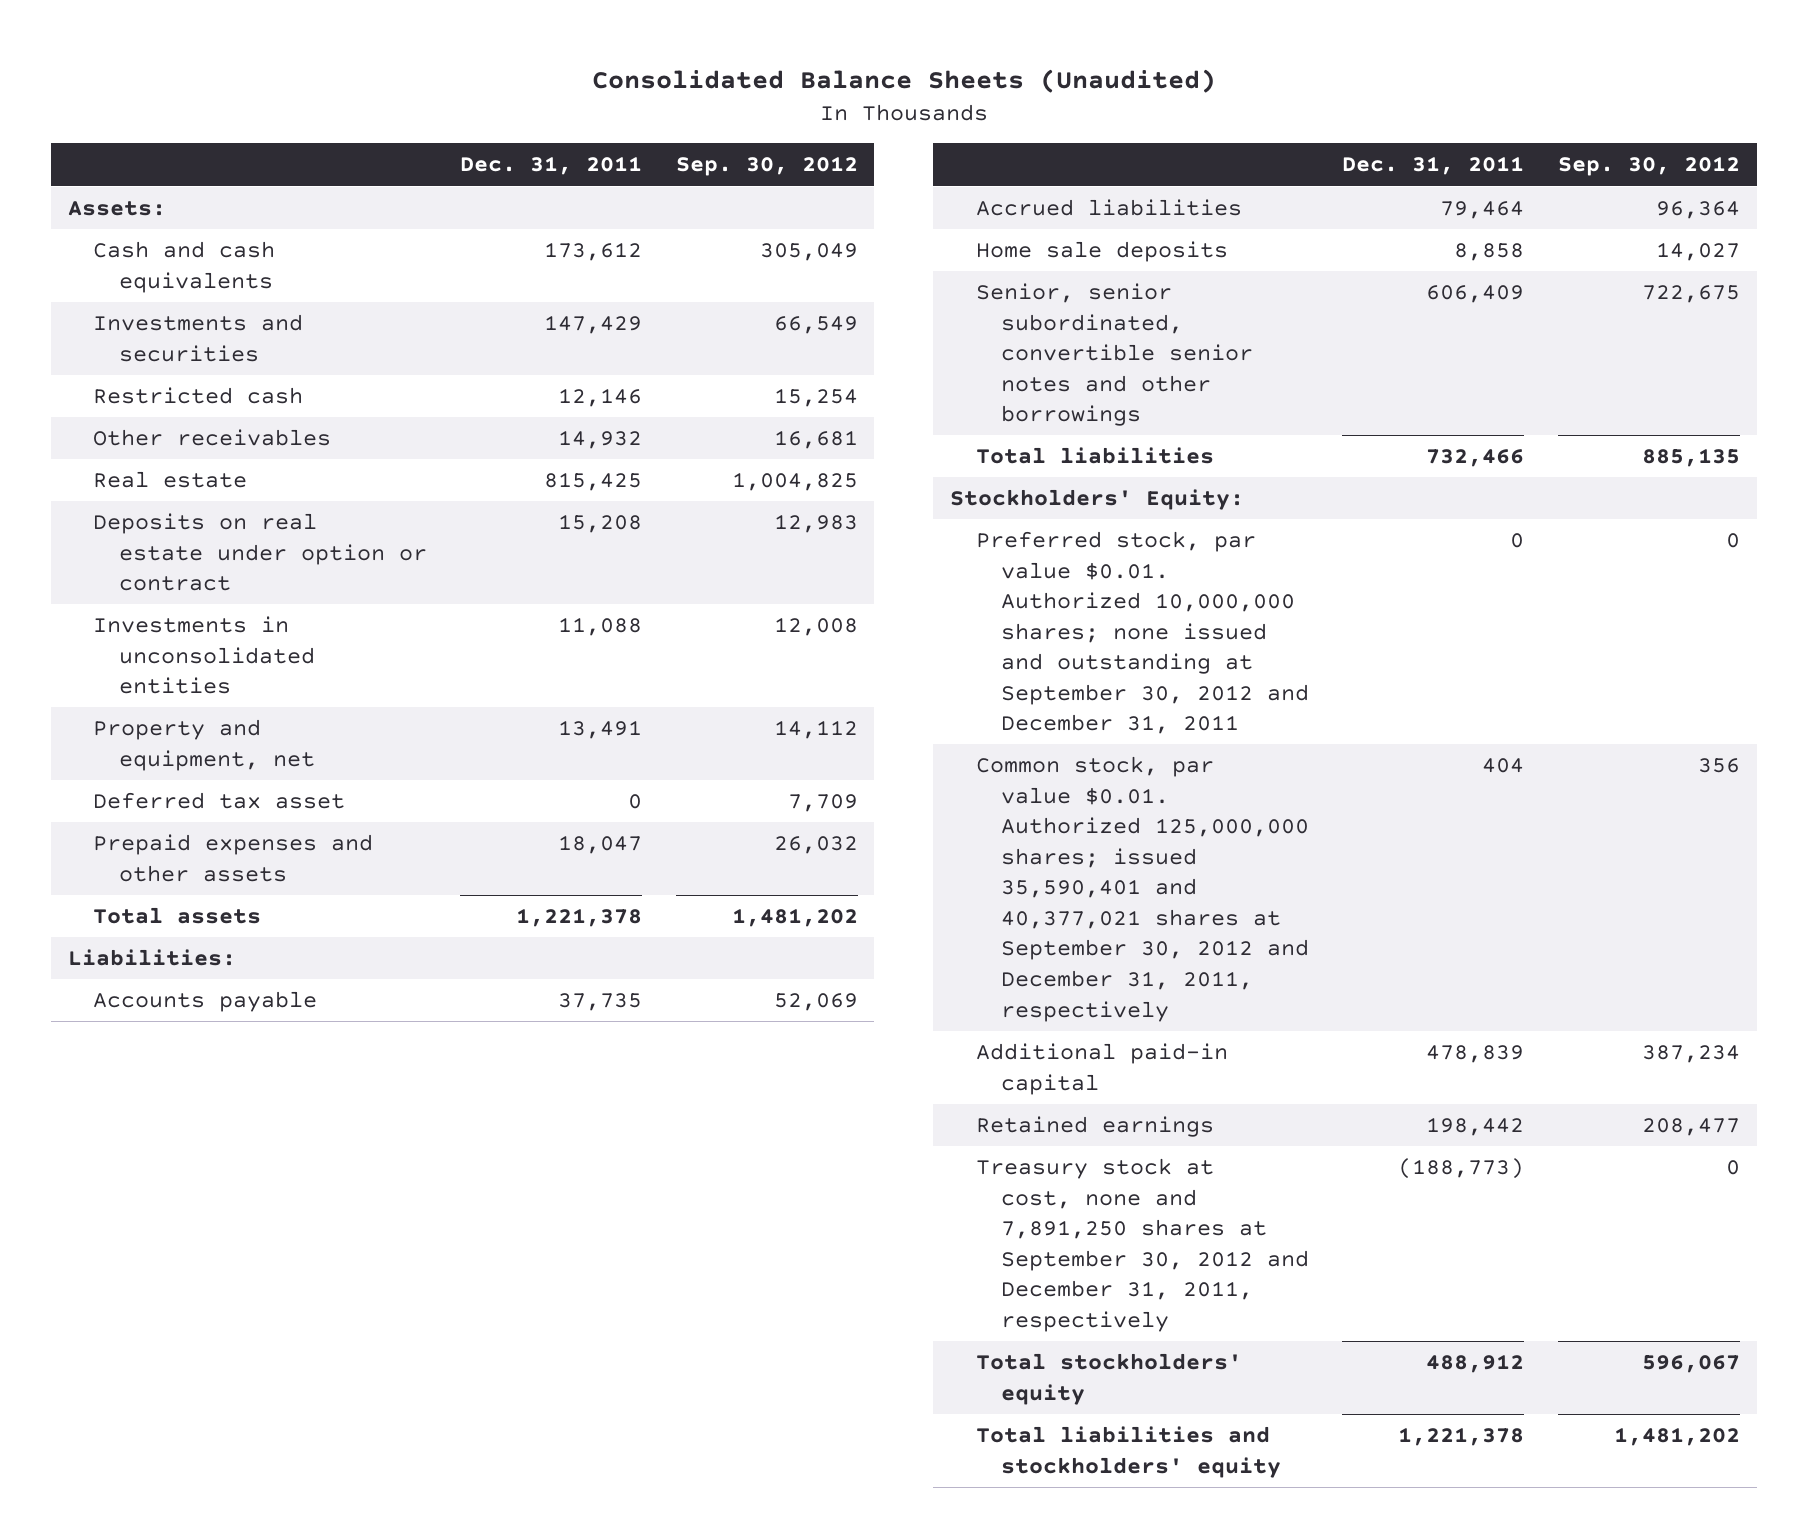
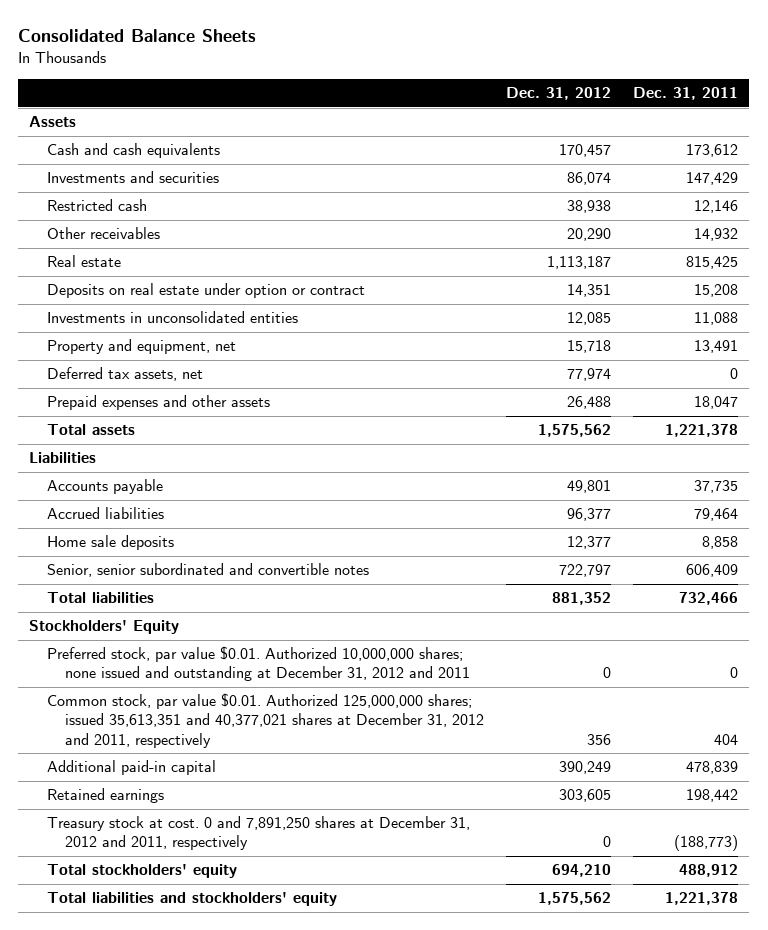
- Consolidated Balance Sheets (Unaudited)
+ Consolidated Balance Sheets
- | Dec. 31, 2011 | Sep. 30, 2012
+ | Dec. 31, 2012 | Dec. 31, 2011
- Assets:
+ Assets
- Deferred tax asset | 0 | 7,709
+ Deferred tax assets, net | 77,974 | 0
- Liabilities:
+ Liabilities
- Senior, senior subordinated, convertible senior notes and other borrowings | 606,409 | 722,675
+ Senior, senior subordinated and convertible notes | 722,797 | 606,409
- Stockholders' Equity:
- Preferred stock, par value $0.01. Authorized 10,000,000 shares; none issued and outstanding at September 30, 2012 and December 31, 2011 | 0 | 0
- Common stock, par value $0.01. Authorized 125,000,000 shares; issued 35,590,401 and 40,377,021 shares at September 30, 2012 and December 31, 2011, respectively | 404 | 356
+ Stockholders' Equity
+ Preferred stock, par value $0.01. Authorized 10,000,000 shares; none issued and outstanding at December 31, 2012 and 2011 | 0 | 0
+ Common stock, par value $0.01. Authorized 125,000,000 shares; issued 35,613,351 and 40,377,021 shares at December 31, 2012 and 2011, respectively | 356 | 404
- Treasury stock at cost, none and 7,891,250 shares at September 30, 2012 and December 31, 2011, respectively | (188,773) | 0
+ Treasury stock at cost. 0 and 7,891,250 shares at December 31, 2012 and 2011, respectively | 0 | (188,773)

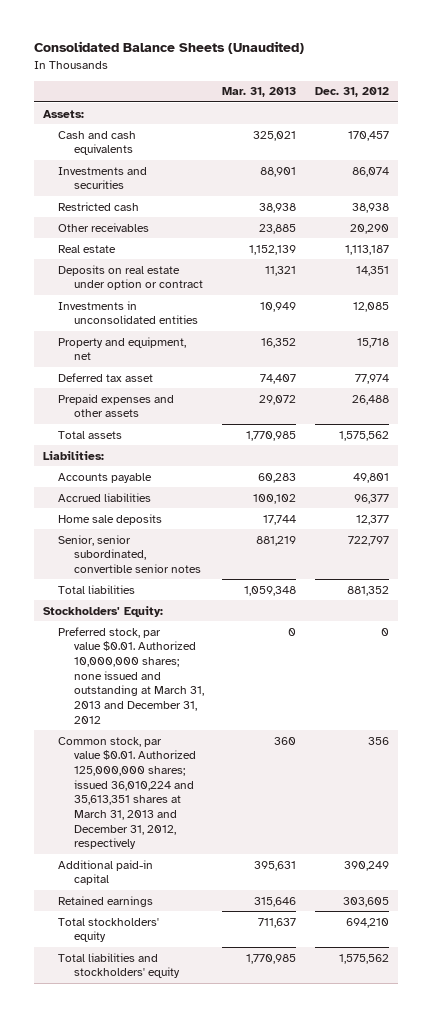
- Consolidated Balance Sheets
+ Consolidated Balance Sheets (Unaudited)
- | Dec. 31, 2012 | Dec. 31, 2011
+ | Mar. 31, 2013 | Dec. 31, 2012
- Assets
+ Assets:
- Deferred tax assets, net | 77,974 | 0
+ Deferred tax asset | 74,407 | 77,974
- Liabilities
+ Liabilities:
- Senior, senior subordinated and convertible notes | 722,797 | 606,409
+ Senior, senior subordinated, convertible senior notes | 881,219 | 722,797
- Stockholders' Equity
- Preferred stock, par value $0.01. Authorized 10,000,000 shares; none issued and outstanding at December 31, 2012 and 2011 | 0 | 0
- Common stock, par value $0.01. Authorized 125,000,000 shares; issued 35,613,351 and 40,377,021 shares at December 31, 2012 and 2011, respectively | 356 | 404
+ Stockholders' Equity:
+ Preferred stock, par value $0.01. Authorized 10,000,000 shares; none issued and outstanding at March 31, 2013 and December 31, 2012 | 0 | 0
+ Common stock, par value $0.01. Authorized 125,000,000 shares; issued 36,010,224 and 35,613,351 shares at March 31, 2013 and December 31, 2012, respectively | 360 | 356
- Treasury stock at cost. 0 and 7,891,250 shares at December 31, 2012 and 2011, respectively | 0 | (188,773)

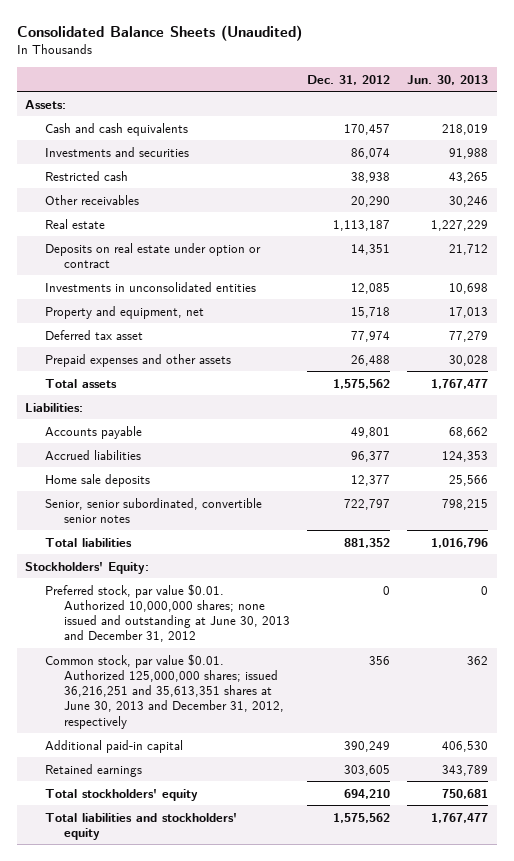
- | Mar. 31, 2013 | Dec. 31, 2012
+ | Dec. 31, 2012 | Jun. 30, 2013
- Preferred stock, par value $0.01. Authorized 10,000,000 shares; none issued and outstanding at March 31, 2013 and December 31, 2012 | 0 | 0
- Common stock, par value $0.01. Authorized 125,000,000 shares; issued 36,010,224 and 35,613,351 shares at March 31, 2013 and December 31, 2012, respectively | 360 | 356
+ Preferred stock, par value $0.01. Authorized 10,000,000 shares; none issued and outstanding at June 30, 2013 and December 31, 2012 | 0 | 0
+ Common stock, par value $0.01. Authorized 125,000,000 shares; issued 36,216,251 and 35,613,351 shares at June 30, 2013 and December 31, 2012, respectively | 356 | 362

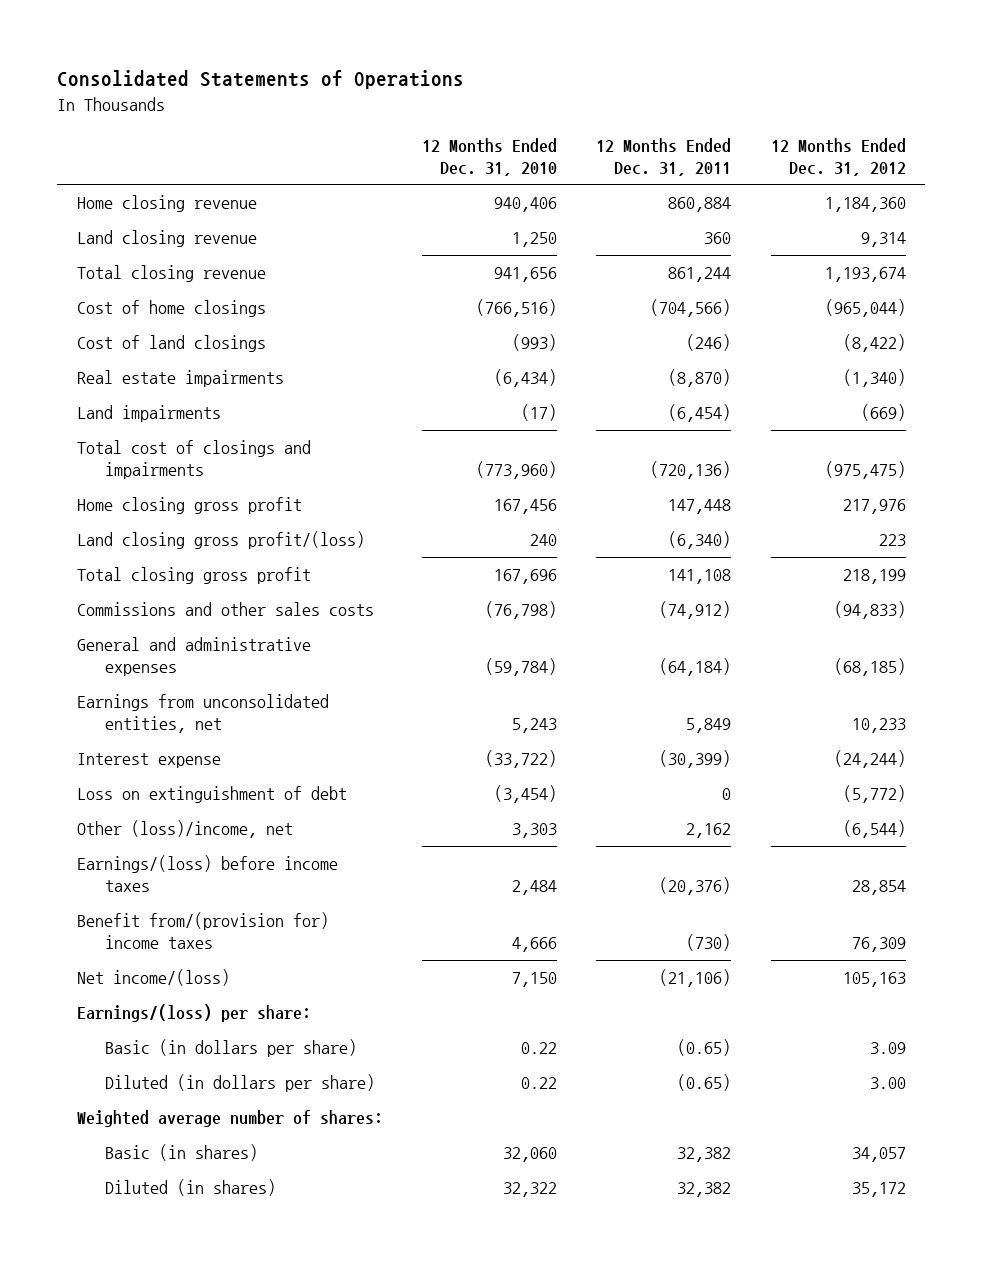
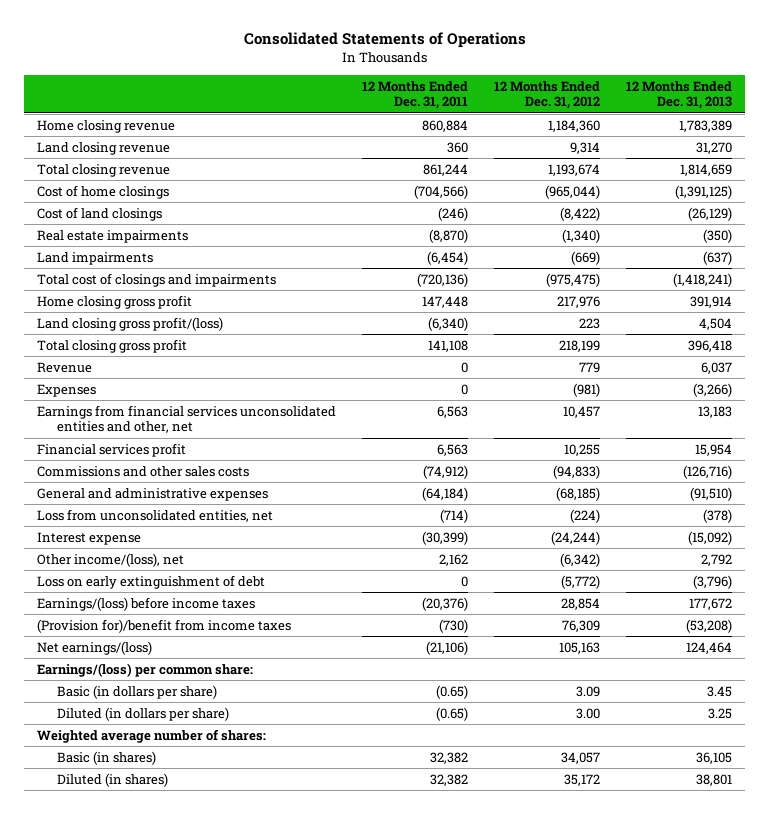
- | 12 Months Ended Dec. 31, 2010 | 12 Months Ended Dec. 31, 2011 | 12 Months Ended Dec. 31, 2012
+ | 12 Months Ended Dec. 31, 2011 | 12 Months Ended Dec. 31, 2012 | 12 Months Ended Dec. 31, 2013
+ Revenue | 0 | 779 | 6,037
+ Expenses | 0 | (981) | (3,266)
+ Earnings from financial services unconsolidated entities and other, net | 6,563 | 10,457 | 13,183
+ Financial services profit | 6,563 | 10,255 | 15,954
- Earnings from unconsolidated entities, net | 5,243 | 5,849 | 10,233
+ Loss from unconsolidated entities, net | (714) | (224) | (378)
- Loss on extinguishment of debt | (3,454) | 0 | (5,772)
- Other (loss)/income, net | 3,303 | 2,162 | (6,544)
+ Other income/(loss), net | 2,162 | (6,342) | 2,792
+ Loss on early extinguishment of debt | 0 | (5,772) | (3,796)
- Benefit from/(provision for) income taxes | 4,666 | (730) | 76,309
- Net income/(loss) | 7,150 | (21,106) | 105,163
- Earnings/(loss) per share:
+ (Provision for)/benefit from income taxes | (730) | 76,309 | (53,208)
+ Net earnings/(loss) | (21,106) | 105,163 | 124,464
+ Earnings/(loss) per common share:

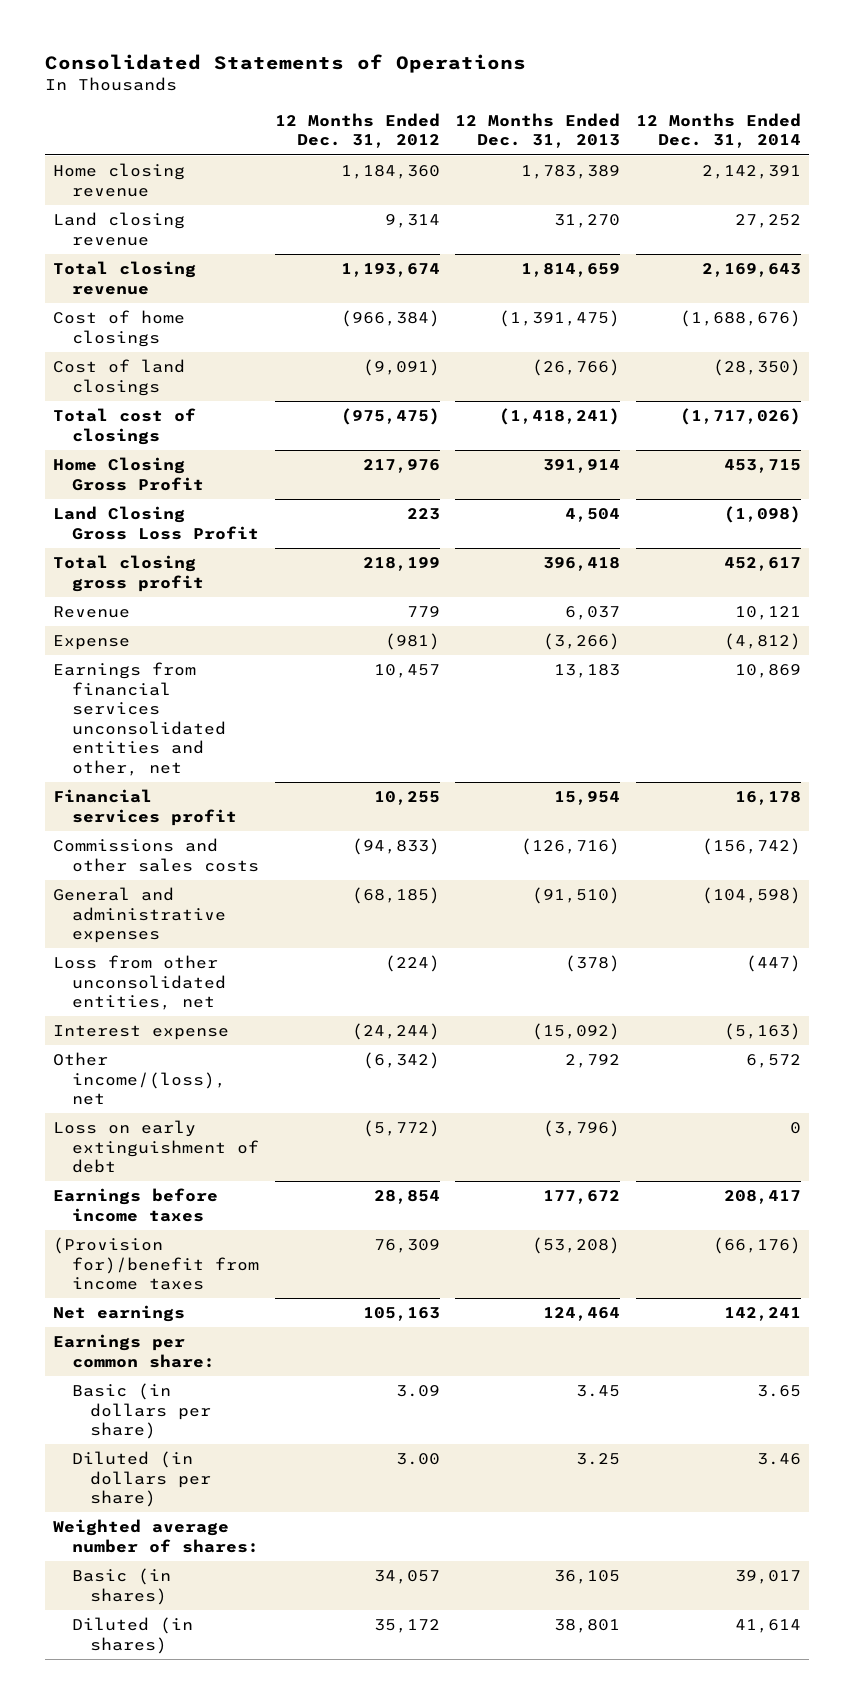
- | 12 Months Ended Dec. 31, 2011 | 12 Months Ended Dec. 31, 2012 | 12 Months Ended Dec. 31, 2013
+ | 12 Months Ended Dec. 31, 2012 | 12 Months Ended Dec. 31, 2013 | 12 Months Ended Dec. 31, 2014
- Cost of home closings | (704,566) | (965,044) | (1,391,125)
- Cost of land closings | (246) | (8,422) | (26,129)
- Real estate impairments | (8,870) | (1,340) | (350)
- Land impairments | (6,454) | (669) | (637)
- Total cost of closings and impairments | (720,136) | (975,475) | (1,418,241)
- Home closing gross profit | 147,448 | 217,976 | 391,914
- Land closing gross profit/(loss) | (6,340) | 223 | 4,504
+ Cost of home closings | (966,384) | (1,391,475) | (1,688,676)
+ Cost of land closings | (9,091) | (26,766) | (28,350)
+ Total cost of closings | (975,475) | (1,418,241) | (1,717,026)
+ Home Closing Gross Profit | 217,976 | 391,914 | 453,715
+ Land Closing Gross Loss Profit | 223 | 4,504 | (1,098)
- Expenses | 0 | (981) | (3,266)
+ Expense | (981) | (3,266) | (4,812)
- Loss from unconsolidated entities, net | (714) | (224) | (378)
+ Loss from other unconsolidated entities, net | (224) | (378) | (447)
- Earnings/(loss) before income taxes | (20,376) | 28,854 | 177,672
+ Earnings before income taxes | 28,854 | 177,672 | 208,417
- Net earnings/(loss) | (21,106) | 105,163 | 124,464
- Earnings/(loss) per common share:
+ Net earnings | 105,163 | 124,464 | 142,241
+ Earnings per common share:

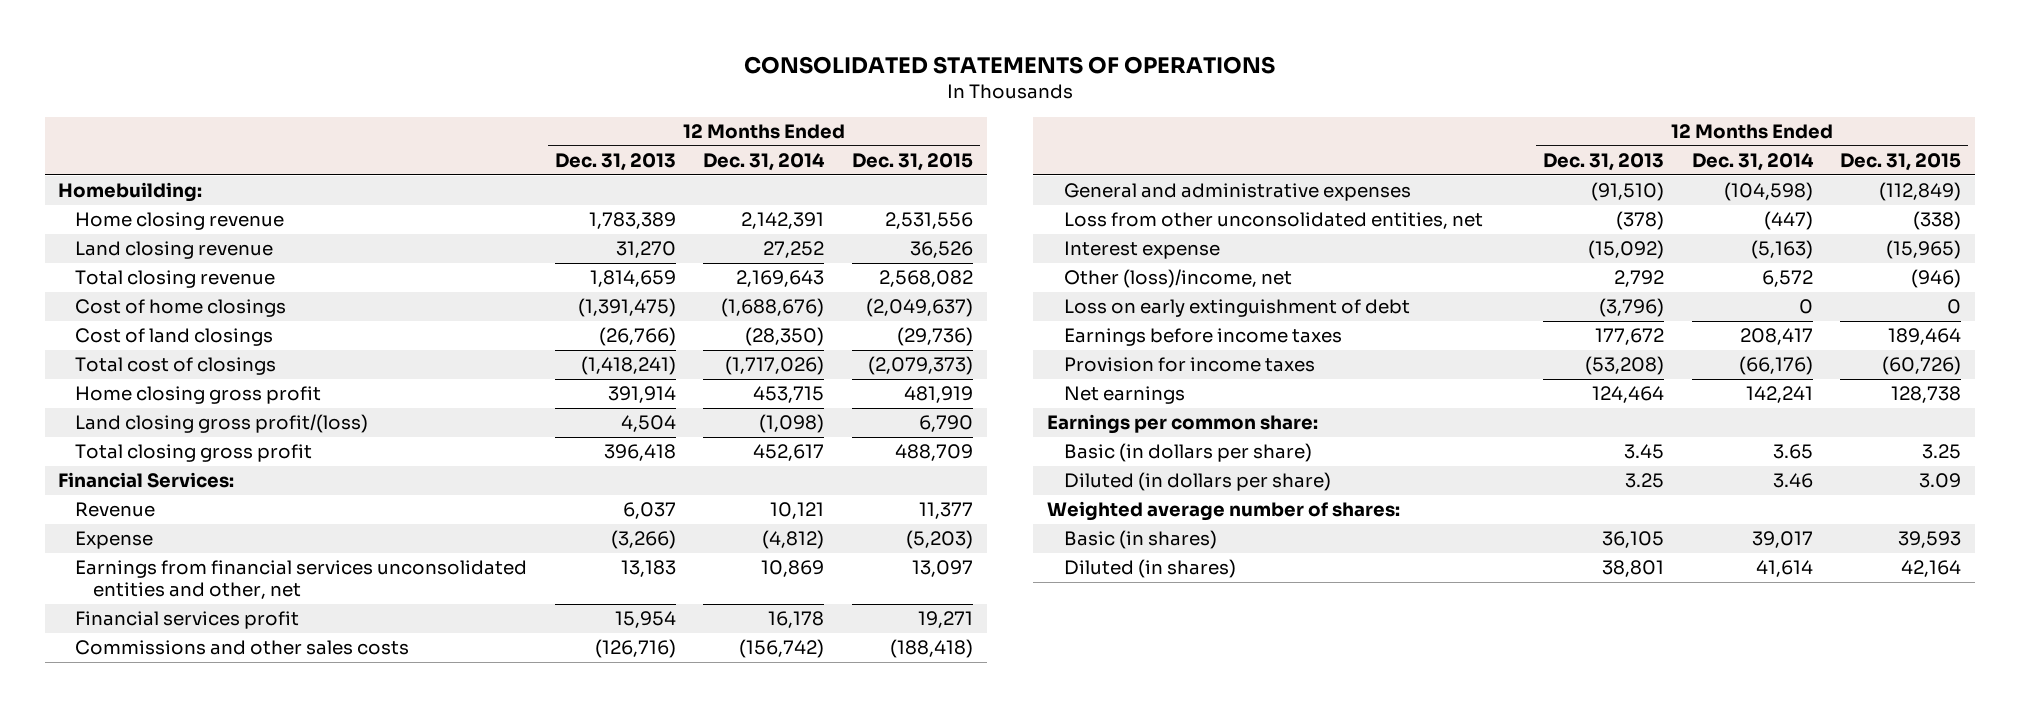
- Consolidated Statements of Operations
+ CONSOLIDATED STATEMENTS OF OPERATIONS
- | 12 Months Ended Dec. 31, 2012 | 12 Months Ended Dec. 31, 2013 | 12 Months Ended Dec. 31, 2014
+ | 12 Months Ended Dec. 31, 2013 | 12 Months Ended Dec. 31, 2014 | 12 Months Ended Dec. 31, 2015
+ Homebuilding:
- Home Closing Gross Profit | 217,976 | 391,914 | 453,715
- Land Closing Gross Loss Profit | 223 | 4,504 | (1,098)
+ Home closing gross profit | 391,914 | 453,715 | 481,919
+ Land closing gross profit/(loss) | 4,504 | (1,098) | 6,790
+ Financial Services:
- Other income/(loss), net | (6,342) | 2,792 | 6,572
+ Other (loss)/income, net | 2,792 | 6,572 | (946)
- (Provision for)/benefit from income taxes | 76,309 | (53,208) | (66,176)
+ Provision for income taxes | (53,208) | (66,176) | (60,726)

